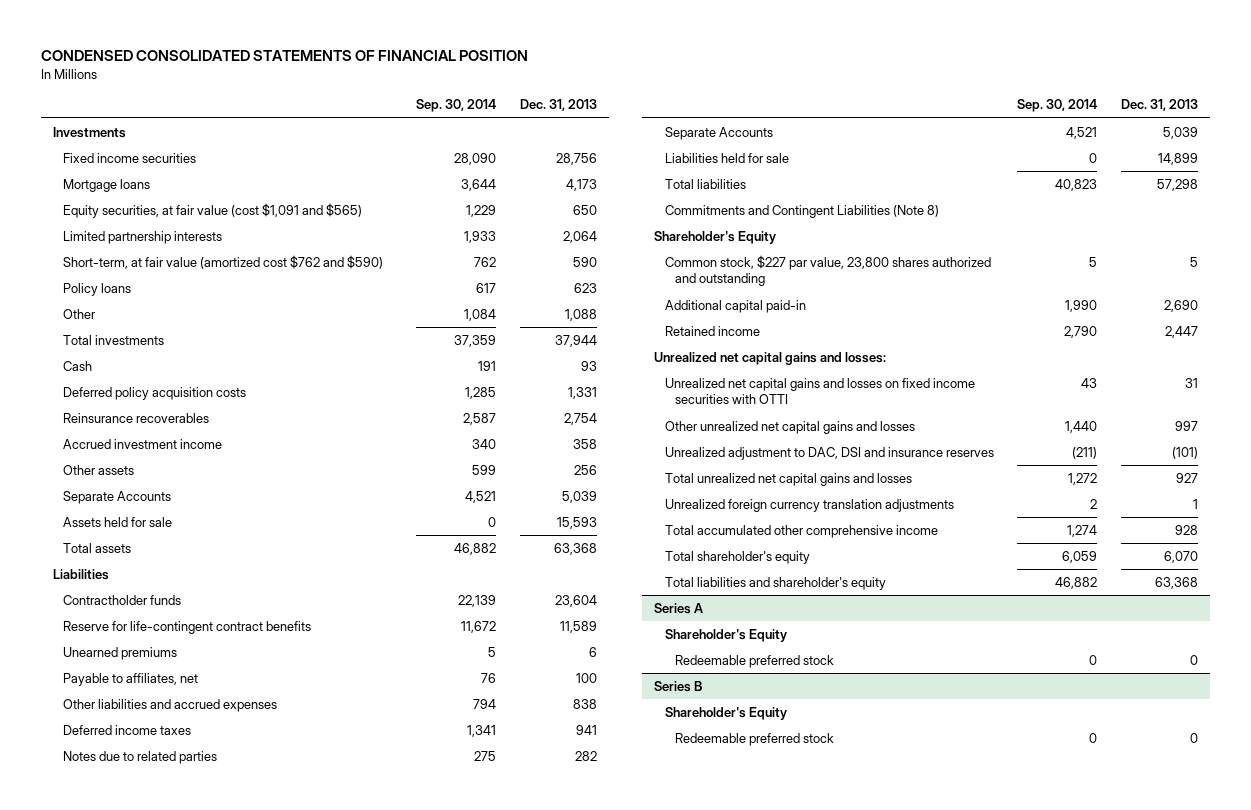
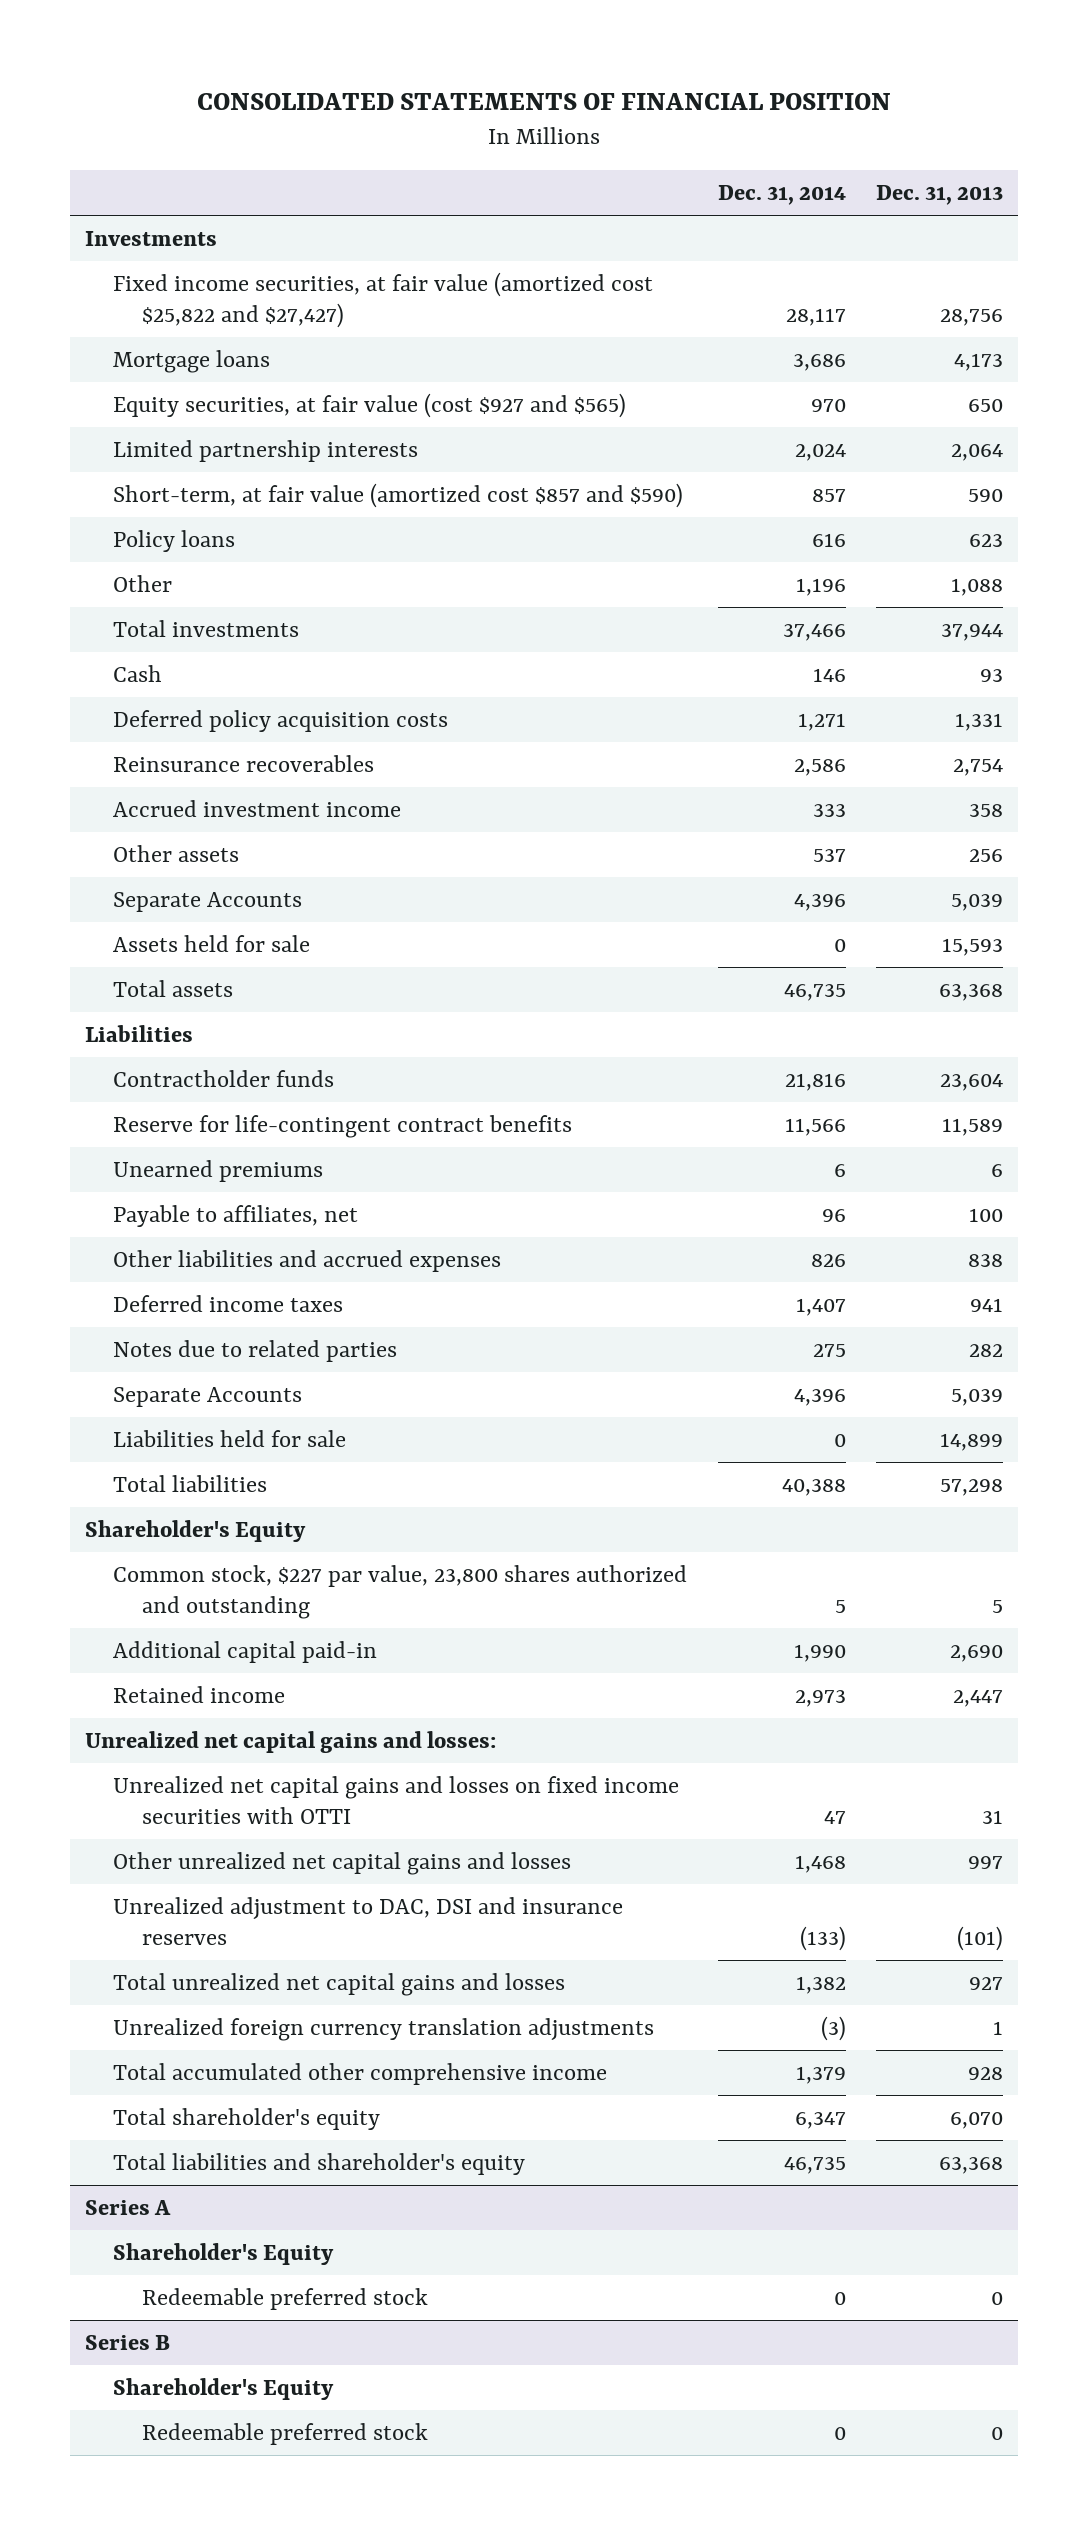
- CONDENSED CONSOLIDATED STATEMENTS OF FINANCIAL POSITION
+ CONSOLIDATED STATEMENTS OF FINANCIAL POSITION
- | Sep. 30, 2014 | Dec. 31, 2013
+ | Dec. 31, 2014 | Dec. 31, 2013
- Fixed income securities | 28,090 | 28,756
+ Fixed income securities, at fair value (amortized cost $25,822 and $27,427) | 28,117 | 28,756
- Equity securities, at fair value (cost $1,091 and $565) | 1,229 | 650
+ Equity securities, at fair value (cost $927 and $565) | 970 | 650
- Short-term, at fair value (amortized cost $762 and $590) | 762 | 590
+ Short-term, at fair value (amortized cost $857 and $590) | 857 | 590
- Commitments and Contingent Liabilities (Note 8)

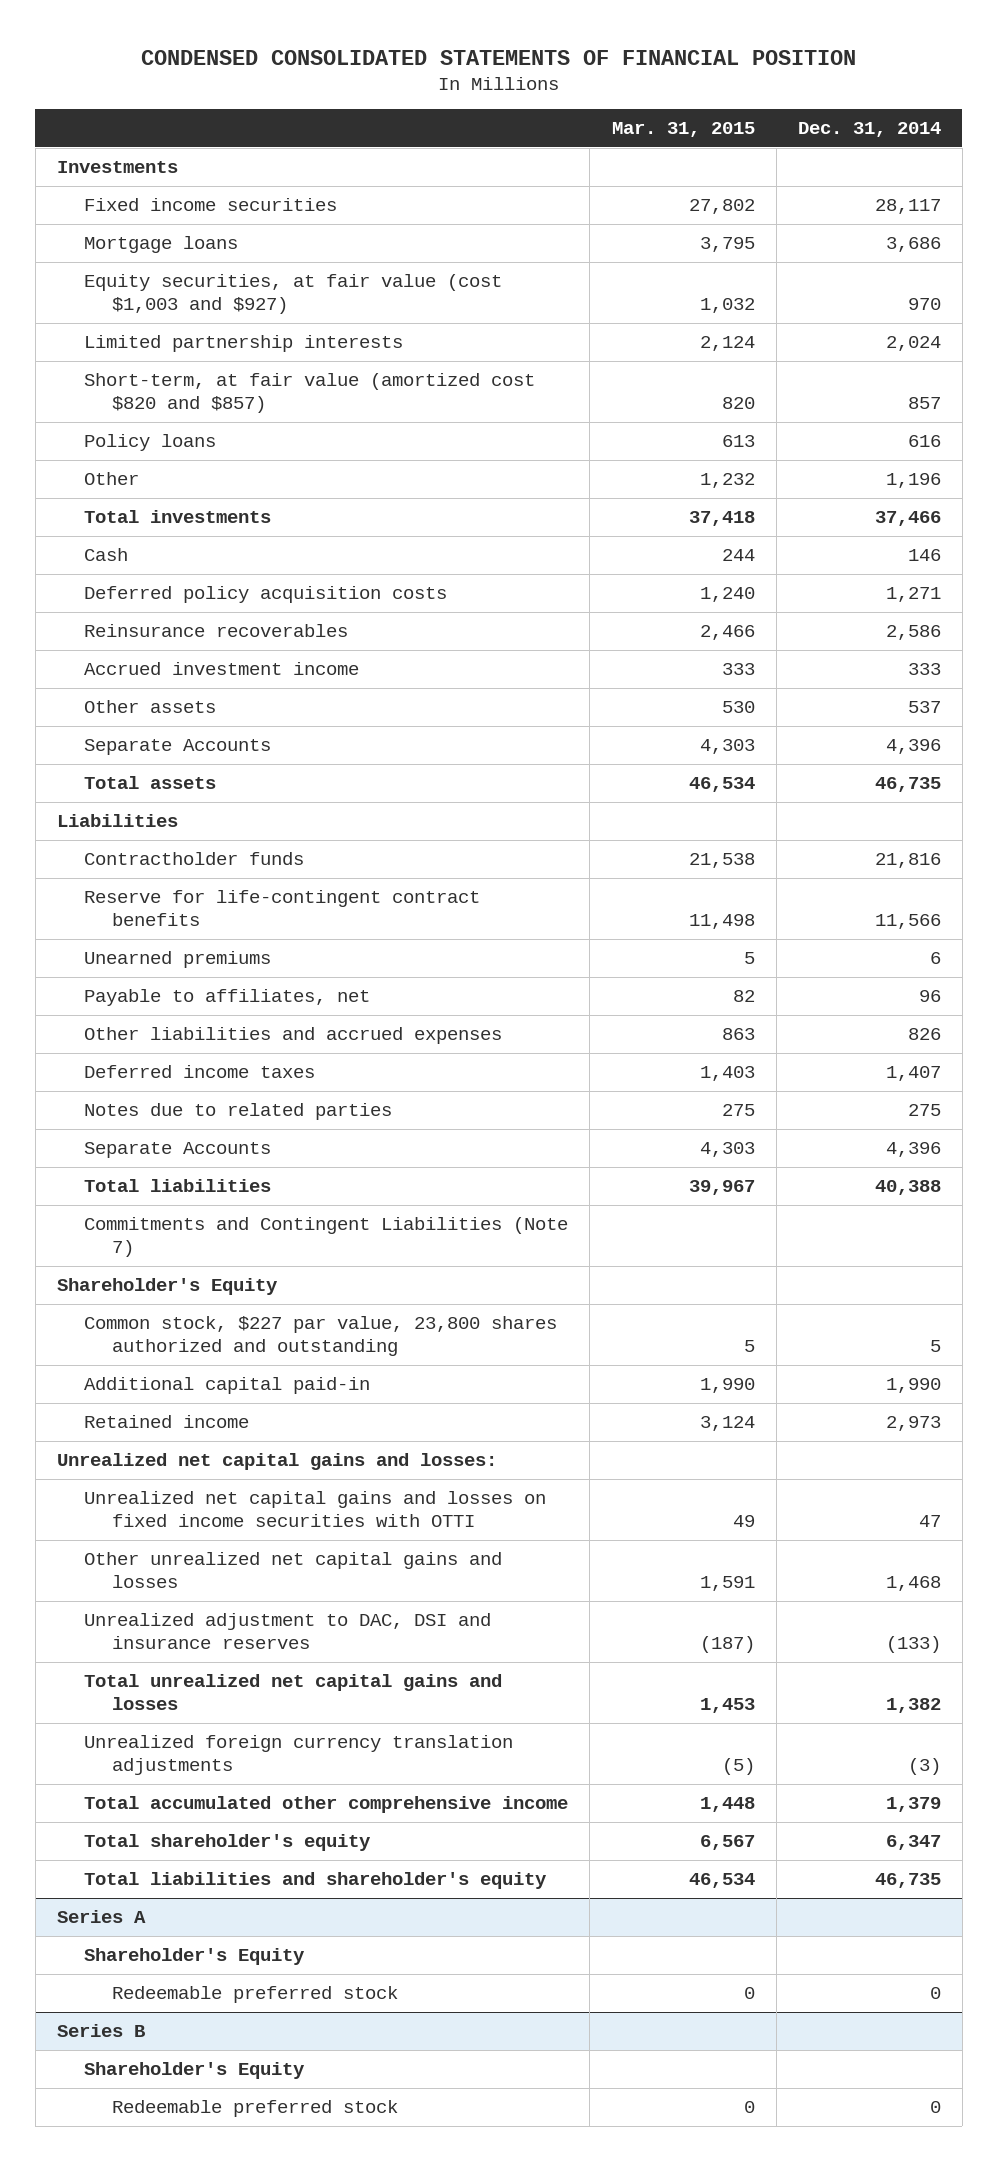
- CONSOLIDATED STATEMENTS OF FINANCIAL POSITION
+ CONDENSED CONSOLIDATED STATEMENTS OF FINANCIAL POSITION
- | Dec. 31, 2014 | Dec. 31, 2013
+ | Mar. 31, 2015 | Dec. 31, 2014
- Fixed income securities, at fair value (amortized cost $25,822 and $27,427) | 28,117 | 28,756
+ Fixed income securities | 27,802 | 28,117
- Equity securities, at fair value (cost $927 and $565) | 970 | 650
+ Equity securities, at fair value (cost $1,003 and $927) | 1,032 | 970
- Short-term, at fair value (amortized cost $857 and $590) | 857 | 590
+ Short-term, at fair value (amortized cost $820 and $857) | 820 | 857
- Assets held for sale | 0 | 15,593
- Liabilities held for sale | 0 | 14,899
+ Commitments and Contingent Liabilities (Note 7)

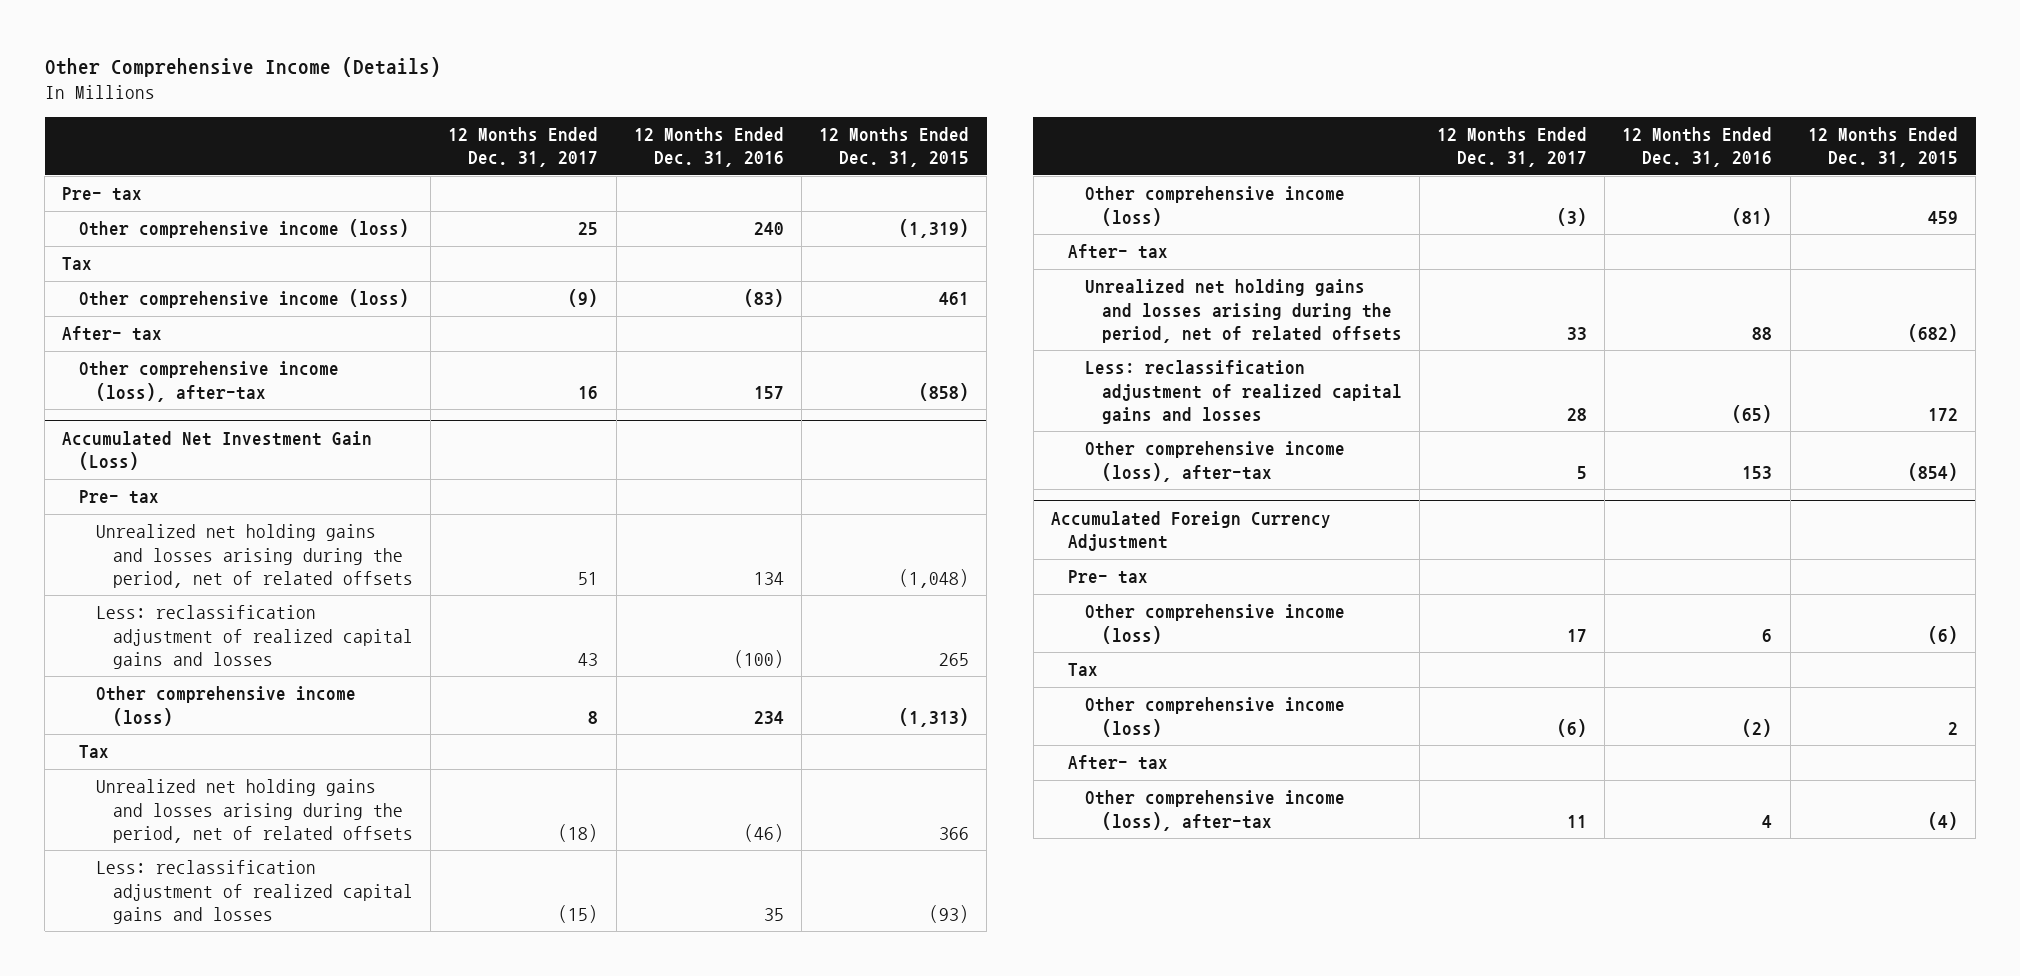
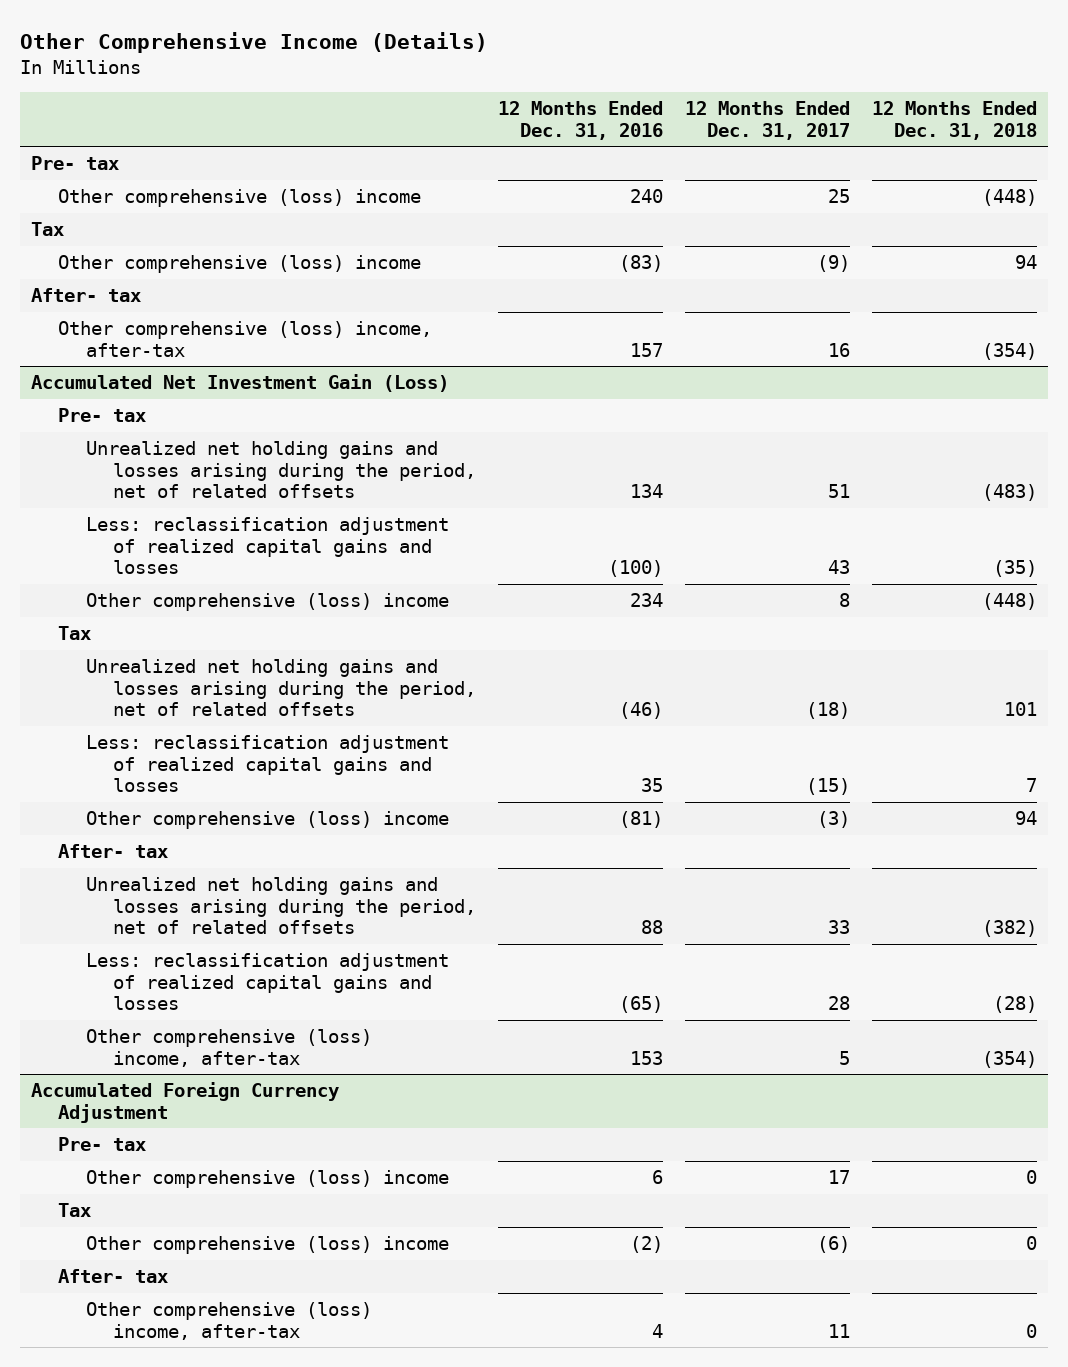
- | 12 Months Ended Dec. 31, 2017 | 12 Months Ended Dec. 31, 2016 | 12 Months Ended Dec. 31, 2015
+ | 12 Months Ended Dec. 31, 2016 | 12 Months Ended Dec. 31, 2017 | 12 Months Ended Dec. 31, 2018
- Other comprehensive income (loss) | 25 | 240 | (1,319)
+ Other comprehensive (loss) income | 240 | 25 | (448)
- Other comprehensive income (loss) | (9) | (83) | 461
+ Other comprehensive (loss) income | (83) | (9) | 94
- Other comprehensive income (loss), after-tax | 16 | 157 | (858)
+ Other comprehensive (loss) income, after-tax | 157 | 16 | (354)
@ Accumulated Net Investment Gain (Loss)
- Other comprehensive income (loss) | 8 | 234 | (1,313)
+ Other comprehensive (loss) income | 234 | 8 | (448)
- Other comprehensive income (loss) | (3) | (81) | 459
+ Other comprehensive (loss) income | (81) | (3) | 94
- Other comprehensive income (loss), after-tax | 5 | 153 | (854)
+ Other comprehensive (loss) income, after-tax | 153 | 5 | (354)
@ Accumulated Foreign Currency Adjustment
- Other comprehensive income (loss) | 17 | 6 | (6)
+ Other comprehensive (loss) income | 6 | 17 | 0
- Other comprehensive income (loss) | (6) | (2) | 2
+ Other comprehensive (loss) income | (2) | (6) | 0
- Other comprehensive income (loss), after-tax | 11 | 4 | (4)
+ Other comprehensive (loss) income, after-tax | 4 | 11 | 0

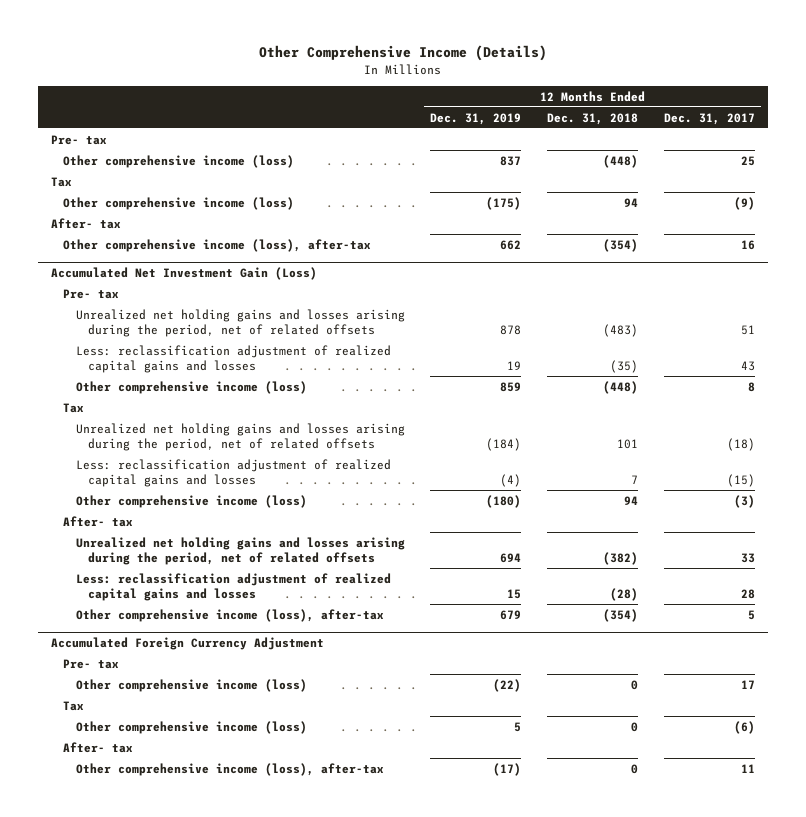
- | 12 Months Ended Dec. 31, 2016 | 12 Months Ended Dec. 31, 2017 | 12 Months Ended Dec. 31, 2018
+ | 12 Months Ended Dec. 31, 2019 | 12 Months Ended Dec. 31, 2018 | 12 Months Ended Dec. 31, 2017
- Other comprehensive (loss) income | 240 | 25 | (448)
+ Other comprehensive income (loss) | 837 | (448) | 25
- Other comprehensive (loss) income | (83) | (9) | 94
+ Other comprehensive income (loss) | (175) | 94 | (9)
- Other comprehensive (loss) income, after-tax | 157 | 16 | (354)
+ Other comprehensive income (loss), after-tax | 662 | (354) | 16
@ Accumulated Net Investment Gain (Loss)
- Other comprehensive (loss) income | 234 | 8 | (448)
+ Other comprehensive income (loss) | 859 | (448) | 8
- Other comprehensive (loss) income | (81) | (3) | 94
+ Other comprehensive income (loss) | (180) | 94 | (3)
- Other comprehensive (loss) income, after-tax | 153 | 5 | (354)
+ Other comprehensive income (loss), after-tax | 679 | (354) | 5
@ Accumulated Foreign Currency Adjustment
- Other comprehensive (loss) income | 6 | 17 | 0
+ Other comprehensive income (loss) | (22) | 0 | 17
- Other comprehensive (loss) income | (2) | (6) | 0
+ Other comprehensive income (loss) | 5 | 0 | (6)
- Other comprehensive (loss) income, after-tax | 4 | 11 | 0
+ Other comprehensive income (loss), after-tax | (17) | 0 | 11

